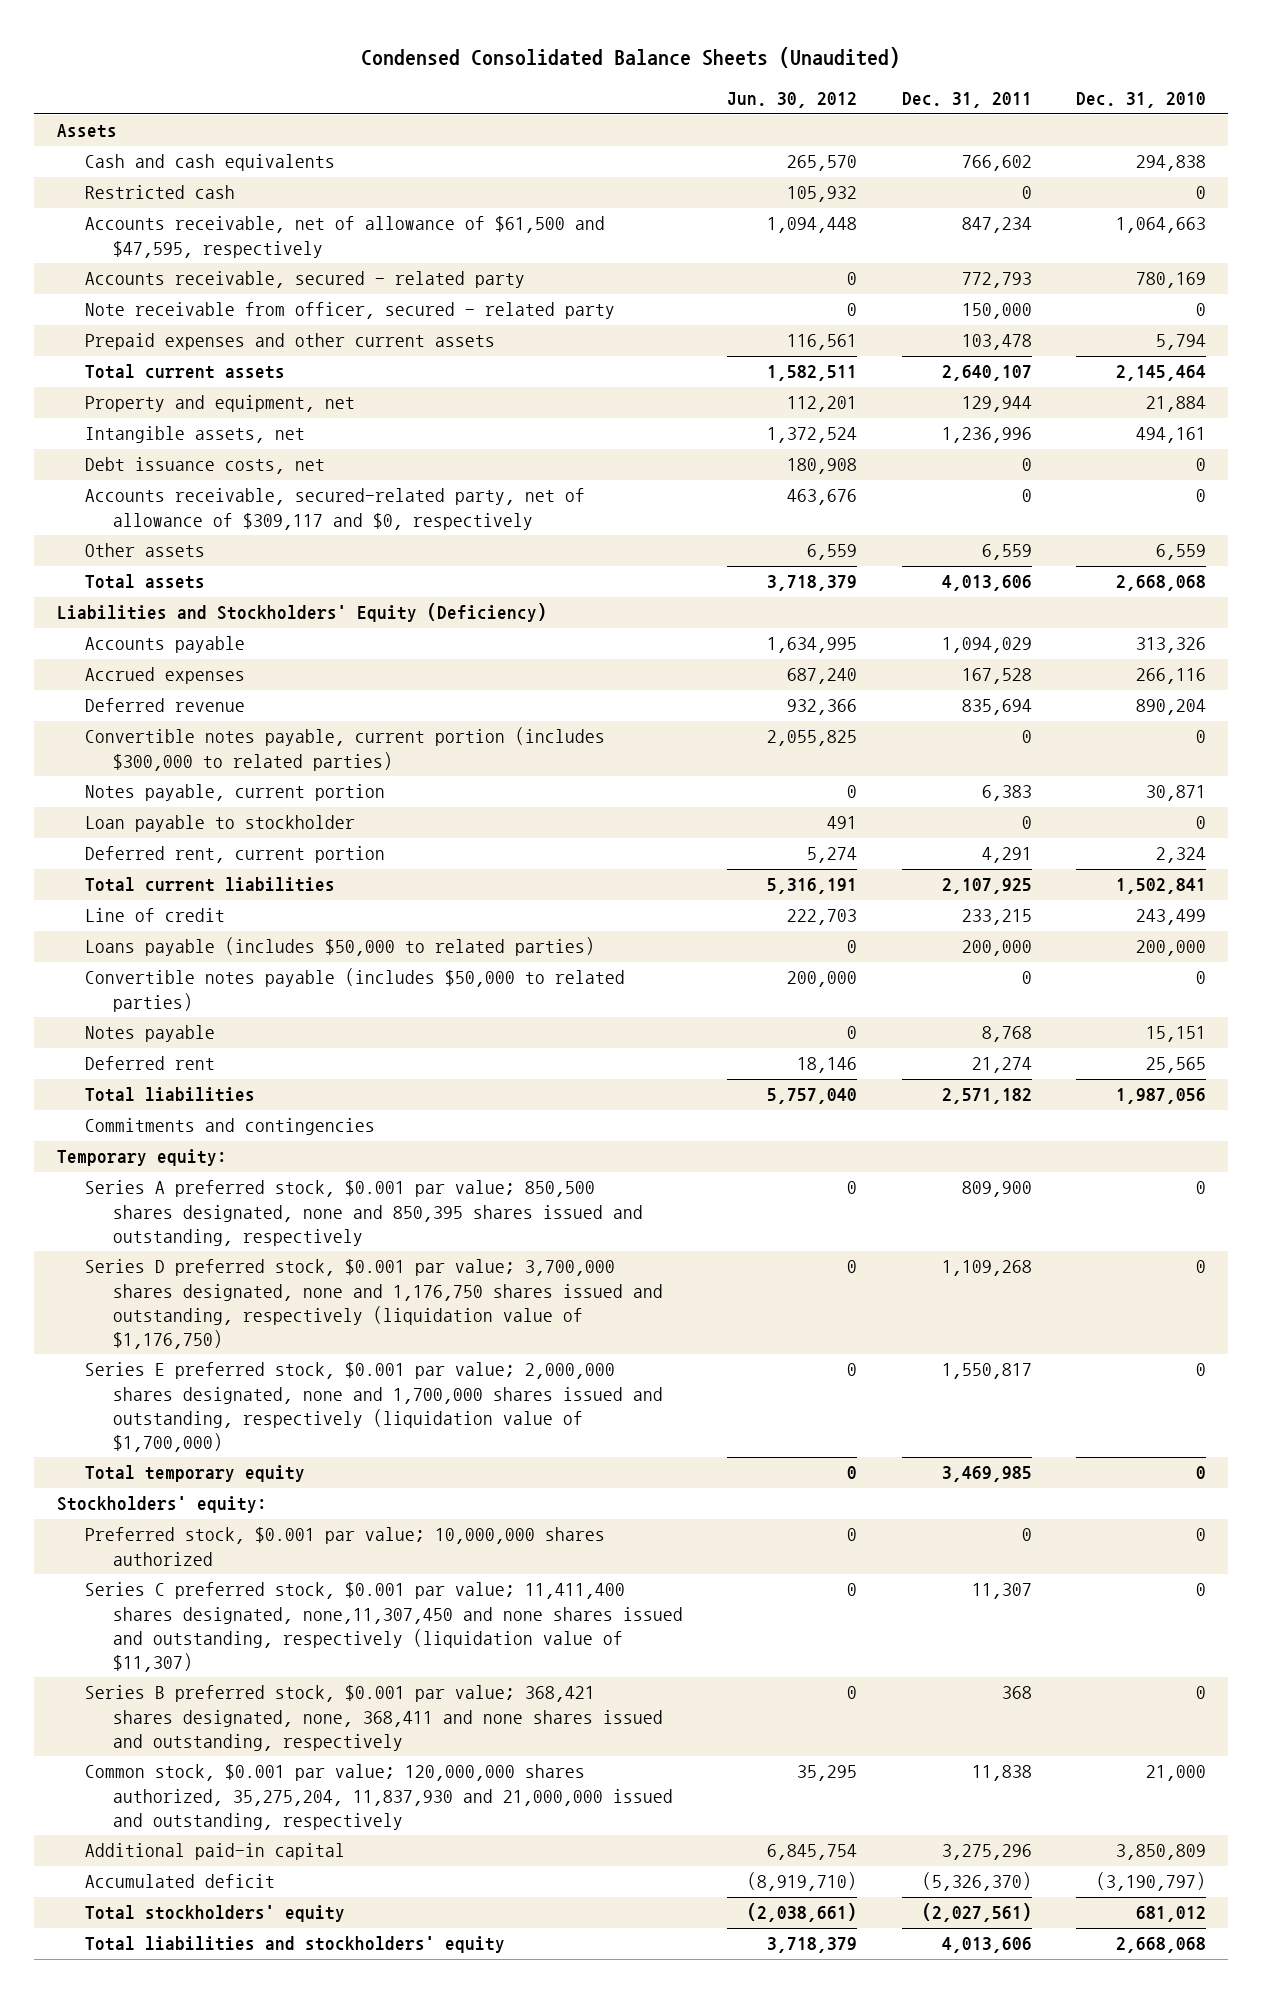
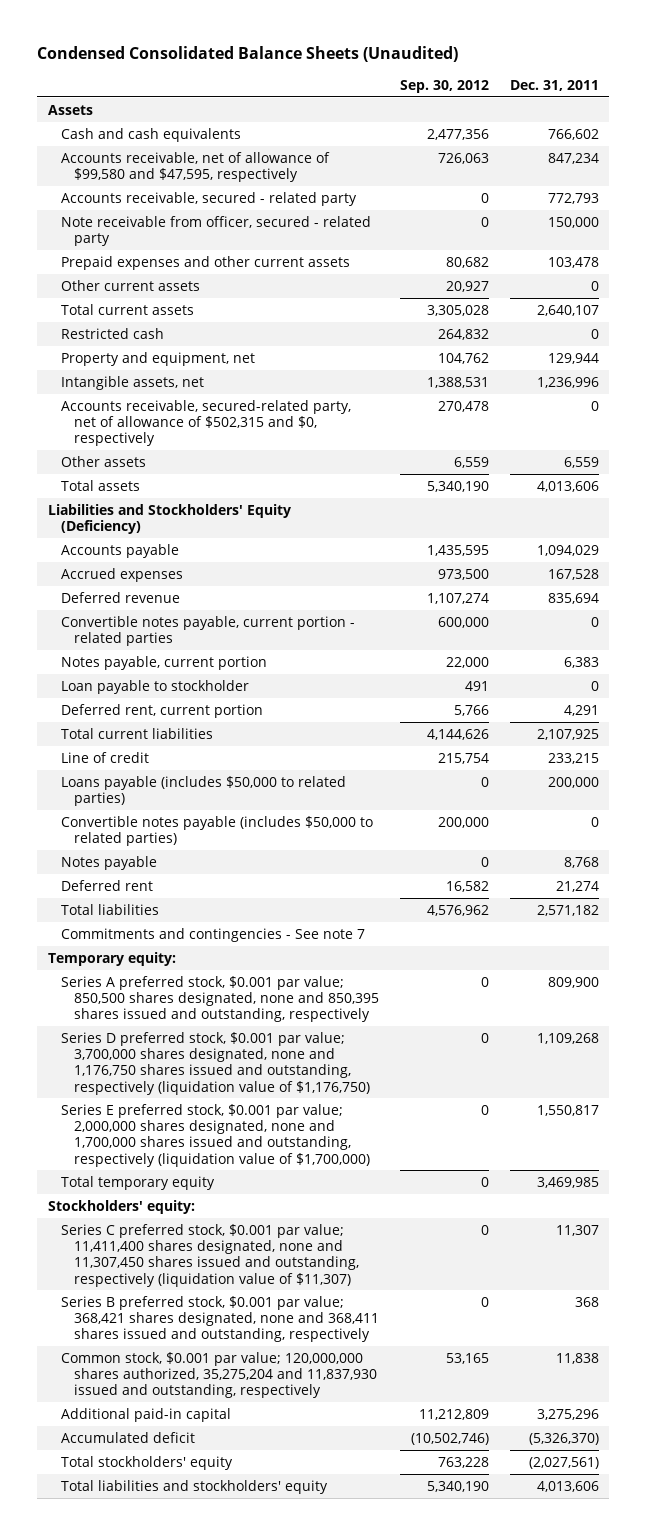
- | Jun. 30, 2012 | Dec. 31, 2011 | Dec. 31, 2010
+ | Sep. 30, 2012 | Dec. 31, 2011
- Accounts receivable, net of allowance of $61,500 and $47,595, respectively | 1,094,448 | 847,234 | 1,064,663
+ Accounts receivable, net of allowance of $99,580 and $47,595, respectively | 726,063 | 847,234
+ Other current assets | 20,927 | 0
moved down: Restricted cash | 264,832 | 0
- Debt issuance costs, net | 180,908 | 0 | 0
- Accounts receivable, secured-related party, net of allowance of $309,117 and $0, respectively | 463,676 | 0 | 0
+ Accounts receivable, secured-related party, net of allowance of $502,315 and $0, respectively | 270,478 | 0
- Convertible notes payable, current portion (includes $300,000 to related parties) | 2,055,825 | 0 | 0
+ Convertible notes payable, current portion - related parties | 600,000 | 0
- Commitments and contingencies
+ Commitments and contingencies - See note 7
- Preferred stock, $0.001 par value; 10,000,000 shares authorized | 0 | 0 | 0
- Series C preferred stock, $0.001 par value; 11,411,400 shares designated, none,11,307,450 and none shares issued and outstanding, respectively (liquidation value of $11,307) | 0 | 11,307 | 0
- Series B preferred stock, $0.001 par value; 368,421 shares designated, none, 368,411 and none shares issued and outstanding, respectively | 0 | 368 | 0
- Common stock, $0.001 par value; 120,000,000 shares authorized, 35,275,204, 11,837,930 and 21,000,000 issued and outstanding, respectively | 35,295 | 11,838 | 21,000
+ Series C preferred stock, $0.001 par value; 11,411,400 shares designated, none and 11,307,450 shares issued and outstanding, respectively (liquidation value of $11,307) | 0 | 11,307
+ Series B preferred stock, $0.001 par value; 368,421 shares designated, none and 368,411 shares issued and outstanding, respectively | 0 | 368
+ Common stock, $0.001 par value; 120,000,000 shares authorized, 35,275,204 and 11,837,930 issued and outstanding, respectively | 53,165 | 11,838

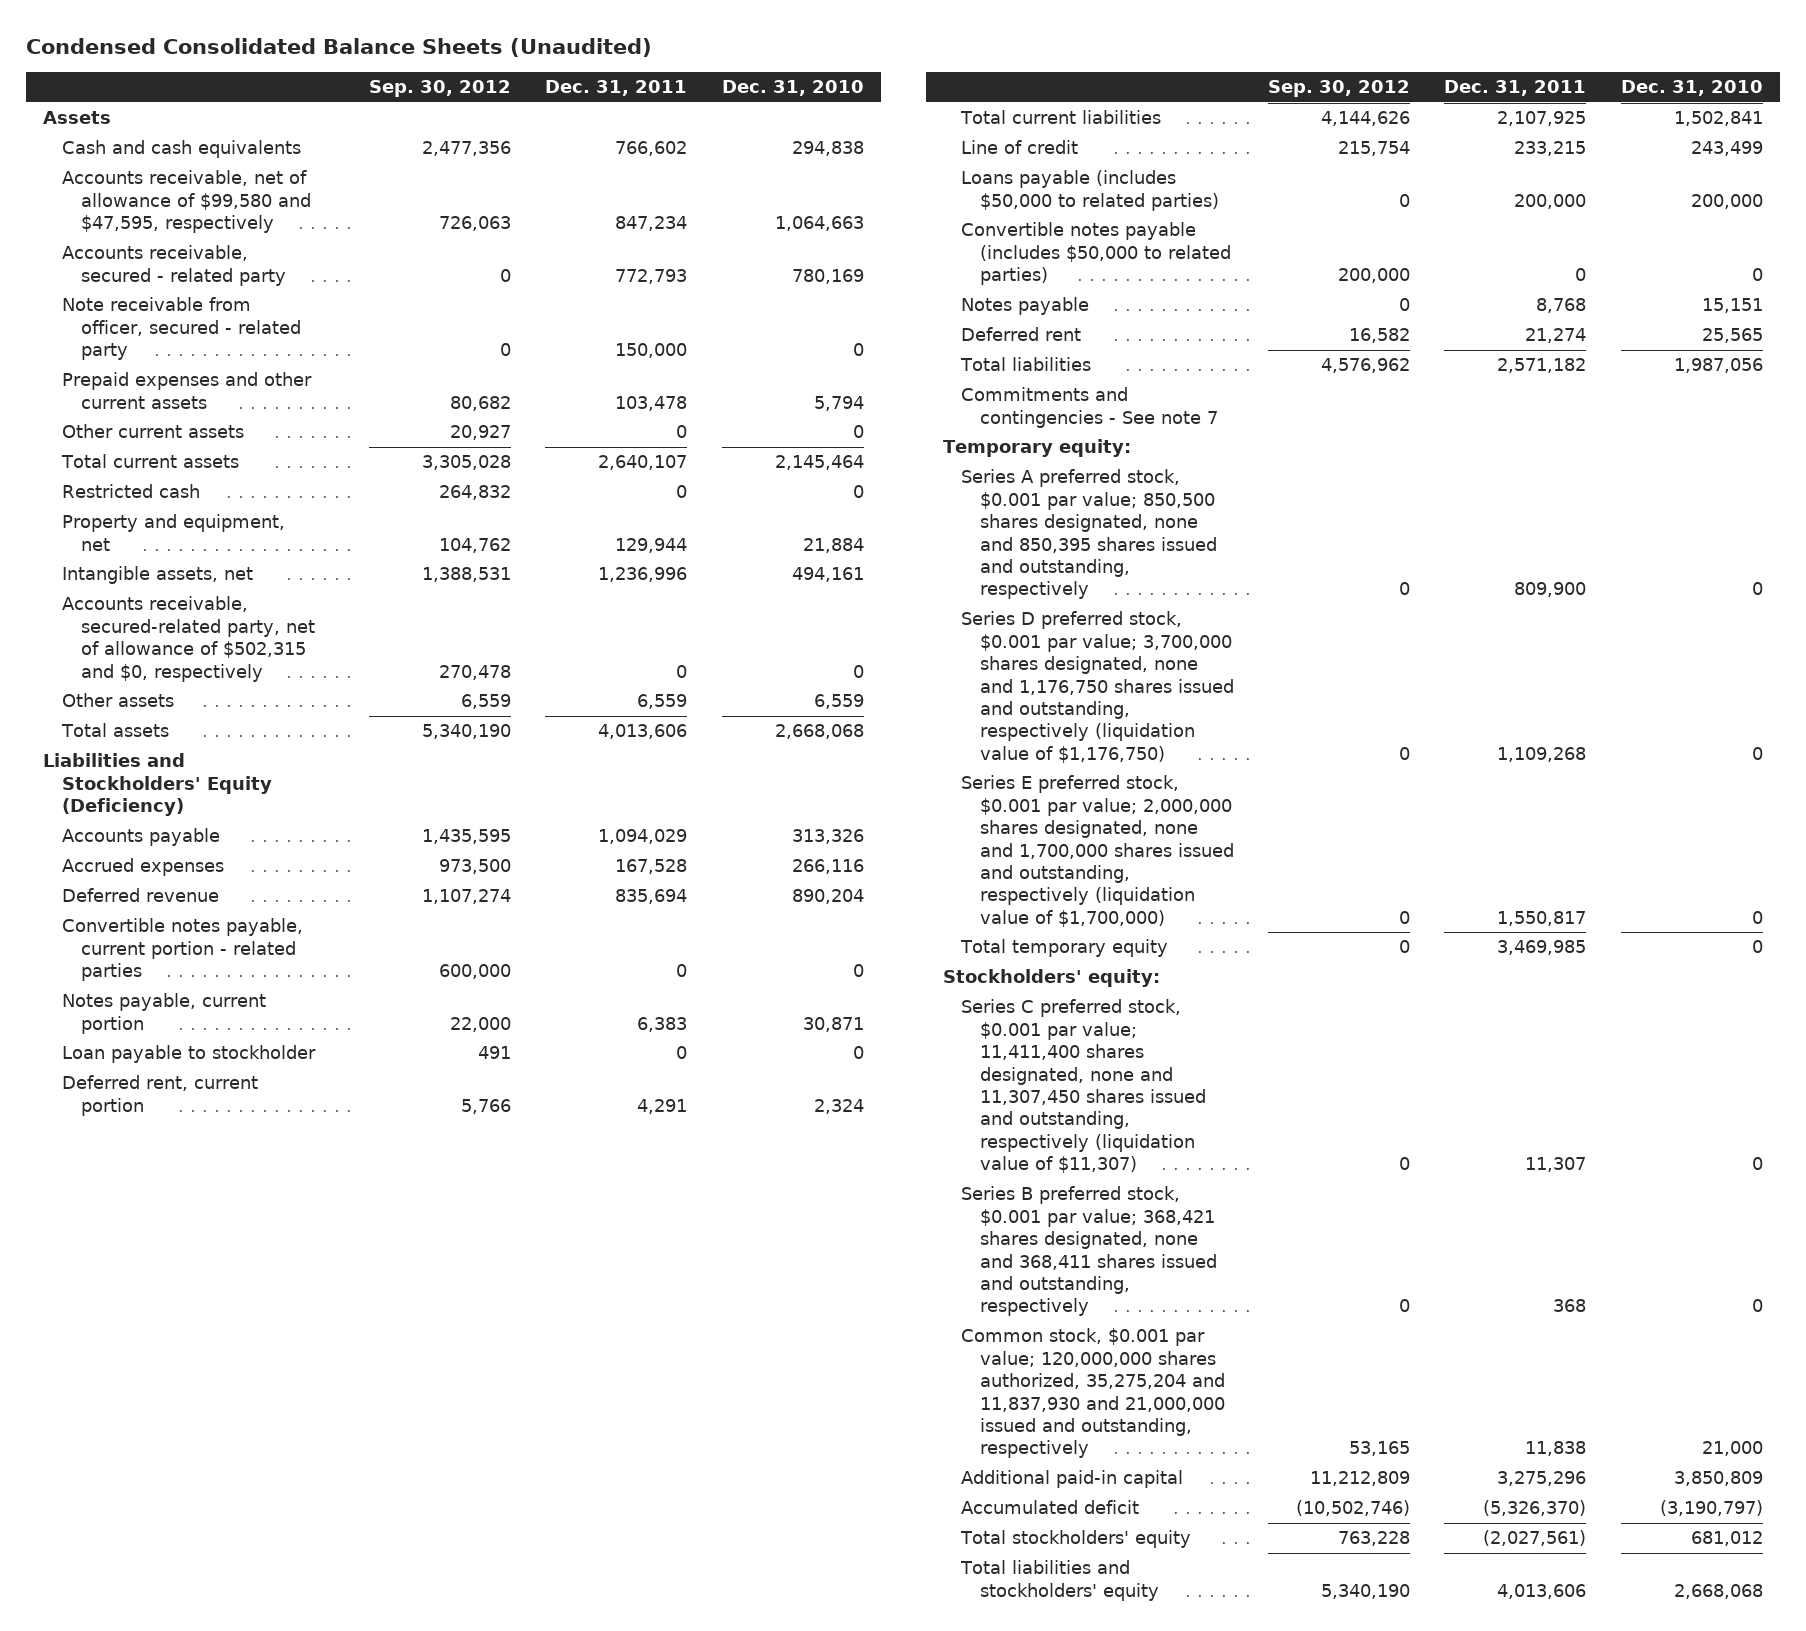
- | Sep. 30, 2012 | Dec. 31, 2011
+ | Sep. 30, 2012 | Dec. 31, 2011 | Dec. 31, 2010
- Common stock, $0.001 par value; 120,000,000 shares authorized, 35,275,204 and 11,837,930 issued and outstanding, respectively | 53,165 | 11,838
+ Common stock, $0.001 par value; 120,000,000 shares authorized, 35,275,204 and 11,837,930 and 21,000,000 issued and outstanding, respectively | 53,165 | 11,838 | 21,000

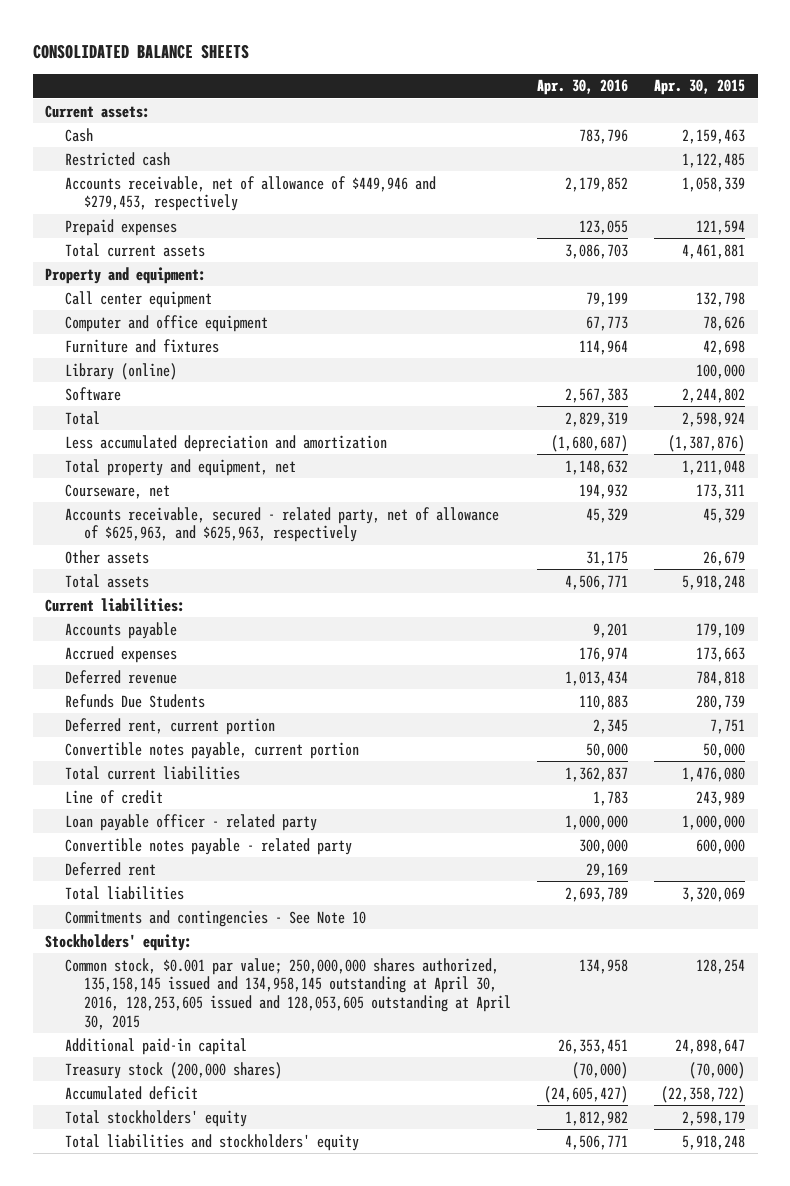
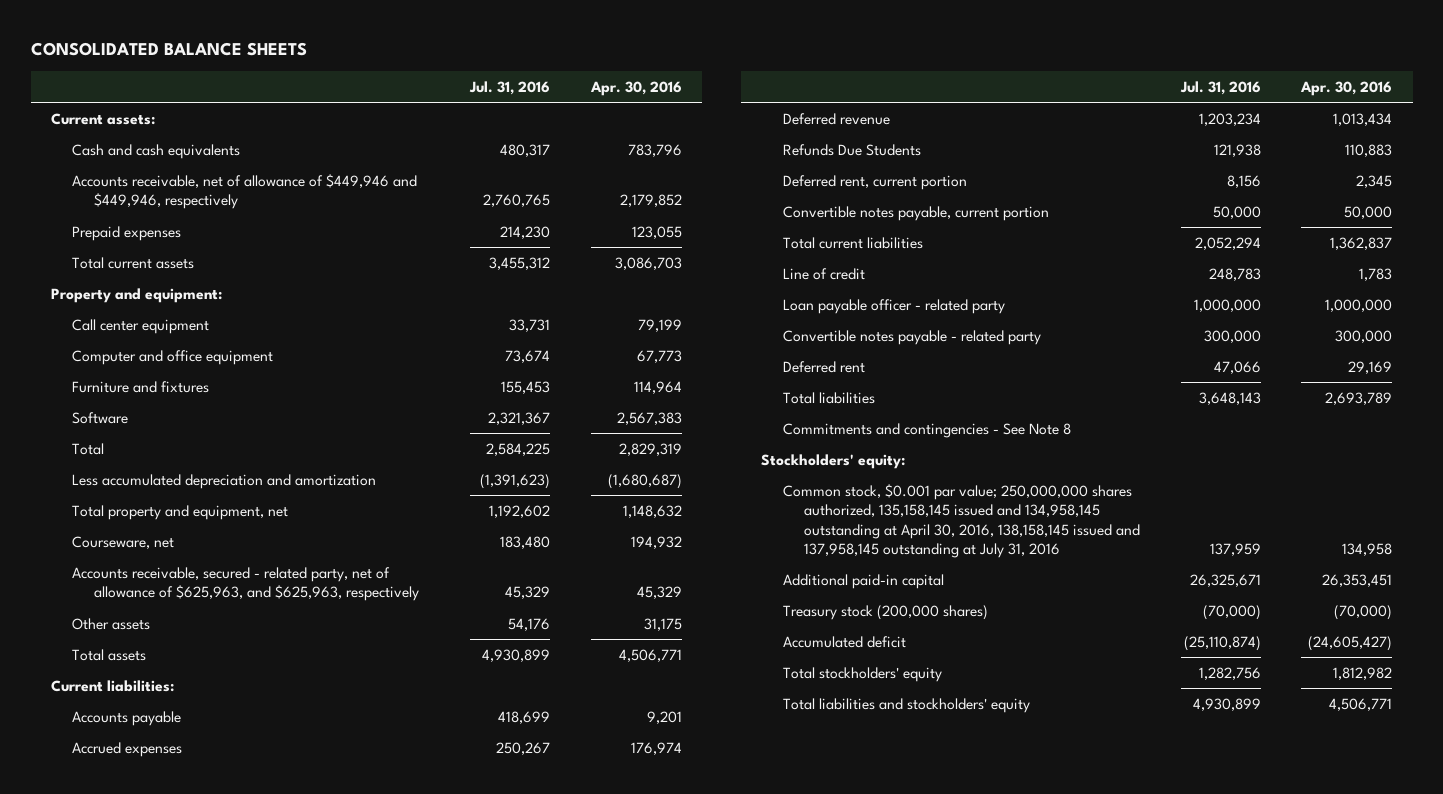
- | Apr. 30, 2016 | Apr. 30, 2015
+ | Jul. 31, 2016 | Apr. 30, 2016
- Cash | 783,796 | 2,159,463
- Restricted cash | | 1,122,485
- Accounts receivable, net of allowance of $449,946 and $279,453, respectively | 2,179,852 | 1,058,339
+ Cash and cash equivalents | 480,317 | 783,796
+ Accounts receivable, net of allowance of $449,946 and $449,946, respectively | 2,760,765 | 2,179,852
- Library (online) | | 100,000
- Commitments and contingencies - See Note 10
+ Commitments and contingencies - See Note 8
- Common stock, $0.001 par value; 250,000,000 shares authorized, 135,158,145 issued and 134,958,145 outstanding at April 30, 2016, 128,253,605 issued and 128,053,605 outstanding at April 30, 2015 | 134,958 | 128,254
+ Common stock, $0.001 par value; 250,000,000 shares authorized, 135,158,145 issued and 134,958,145 outstanding at April 30, 2016, 138,158,145 issued and 137,958,145 outstanding at July 31, 2016 | 137,959 | 134,958

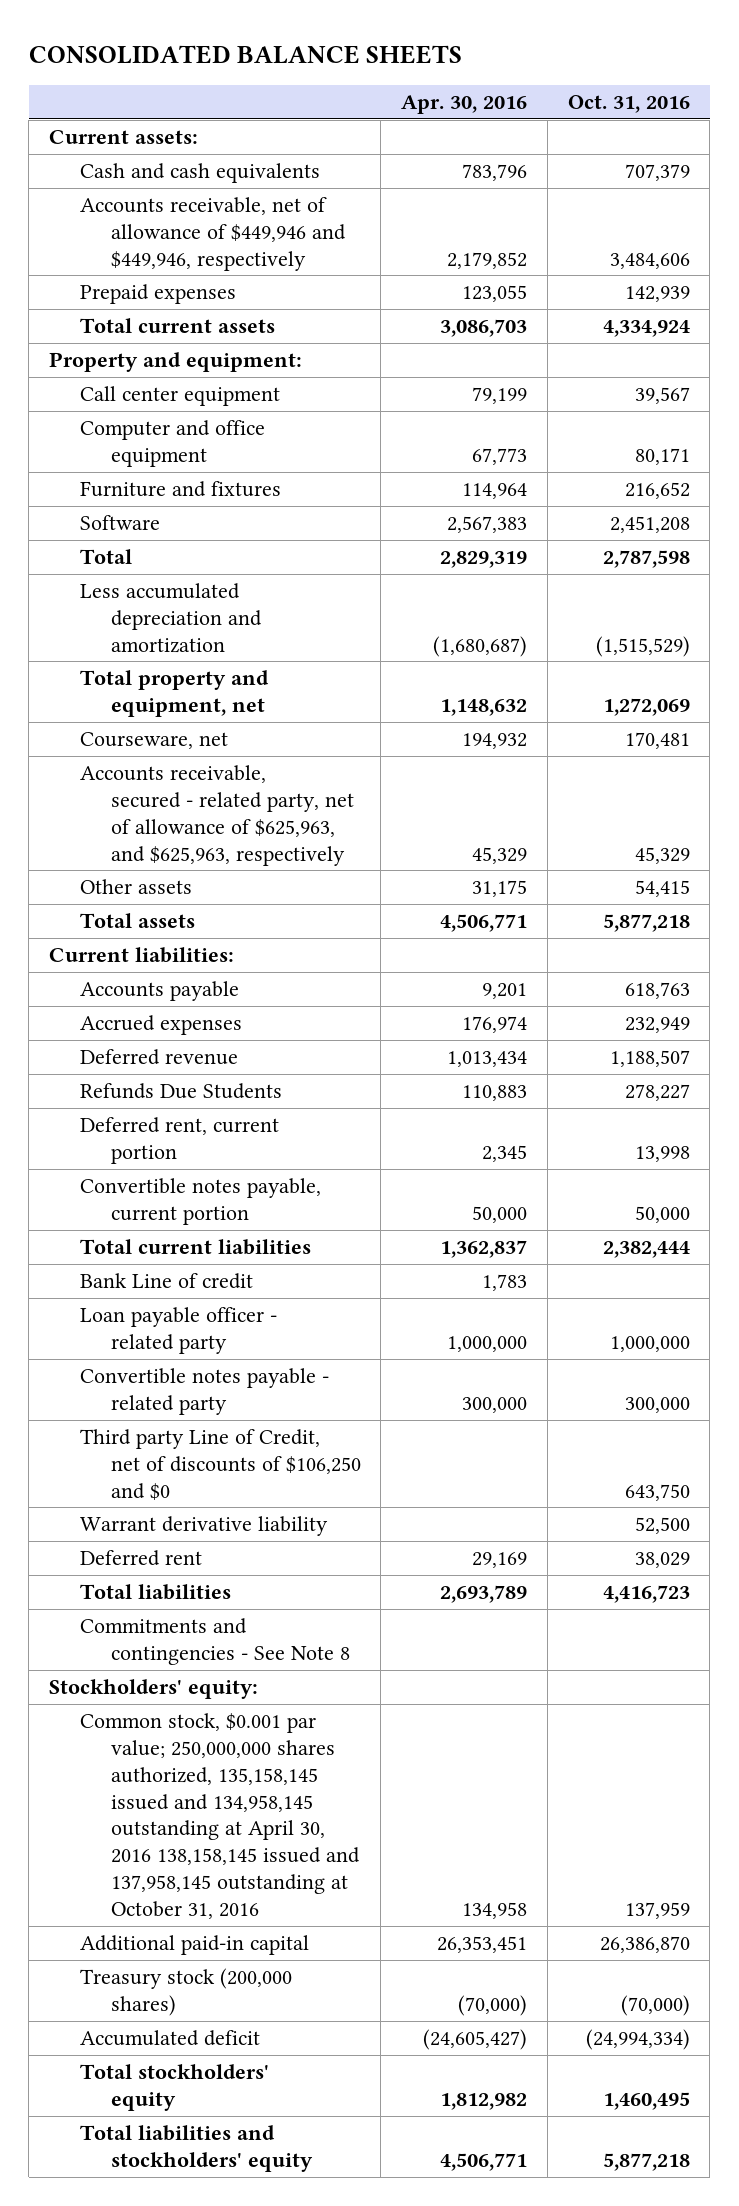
- | Jul. 31, 2016 | Apr. 30, 2016
+ | Apr. 30, 2016 | Oct. 31, 2016
- Line of credit | 248,783 | 1,783
+ Bank Line of credit | 1,783 |
+ Third party Line of Credit, net of discounts of $106,250 and $0 | | 643,750
+ Warrant derivative liability | | 52,500
- Common stock, $0.001 par value; 250,000,000 shares authorized, 135,158,145 issued and 134,958,145 outstanding at April 30, 2016, 138,158,145 issued and 137,958,145 outstanding at July 31, 2016 | 137,959 | 134,958
+ Common stock, $0.001 par value; 250,000,000 shares authorized, 135,158,145 issued and 134,958,145 outstanding at April 30, 2016 138,158,145 issued and 137,958,145 outstanding at October 31, 2016 | 134,958 | 137,959

